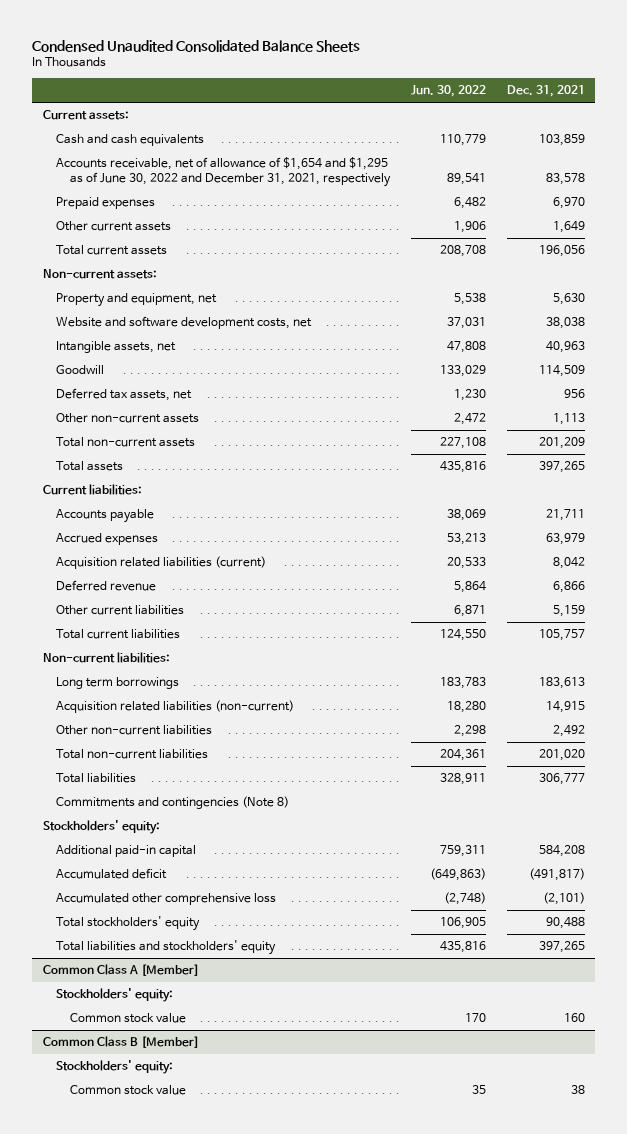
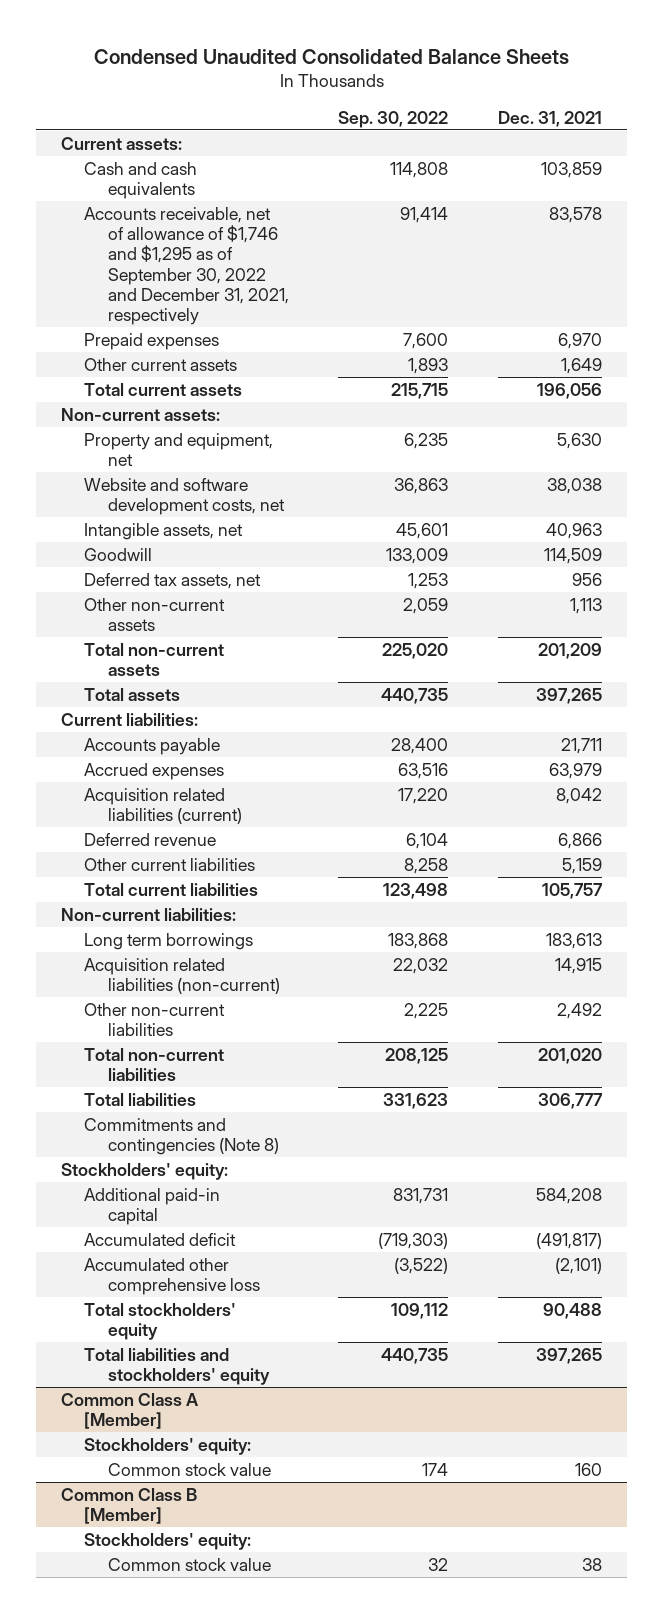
- | Jun. 30, 2022 | Dec. 31, 2021
+ | Sep. 30, 2022 | Dec. 31, 2021
- Accounts receivable, net of allowance of $1,654 and $1,295 as of June 30, 2022 and December 31, 2021, respectively | 89,541 | 83,578
+ Accounts receivable, net of allowance of $1,746 and $1,295 as of September 30, 2022 and December 31, 2021, respectively | 91,414 | 83,578

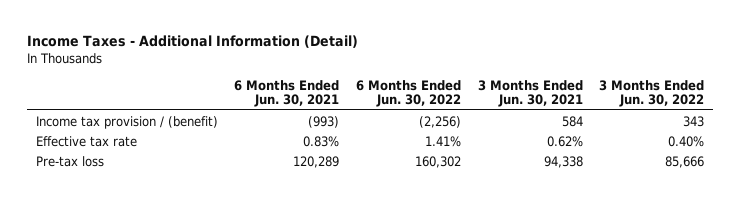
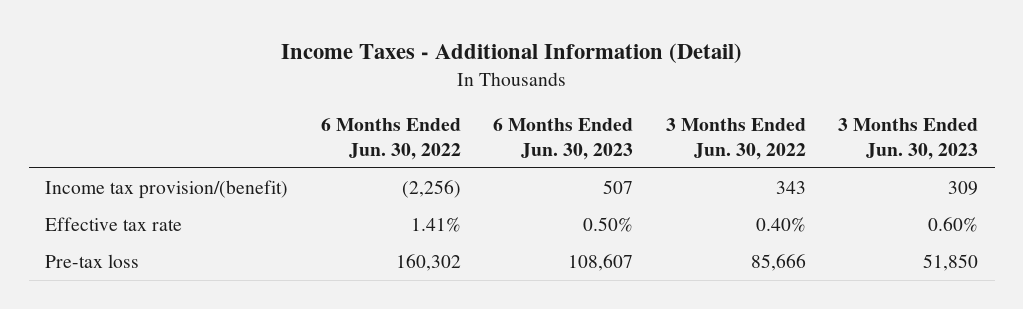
- | 6 Months Ended Jun. 30, 2021 | 6 Months Ended Jun. 30, 2022 | 3 Months Ended Jun. 30, 2021 | 3 Months Ended Jun. 30, 2022
+ | 6 Months Ended Jun. 30, 2022 | 6 Months Ended Jun. 30, 2023 | 3 Months Ended Jun. 30, 2022 | 3 Months Ended Jun. 30, 2023
- Income tax provision / (benefit) | (993) | (2,256) | 584 | 343
+ Income tax provision/(benefit) | (2,256) | 507 | 343 | 309

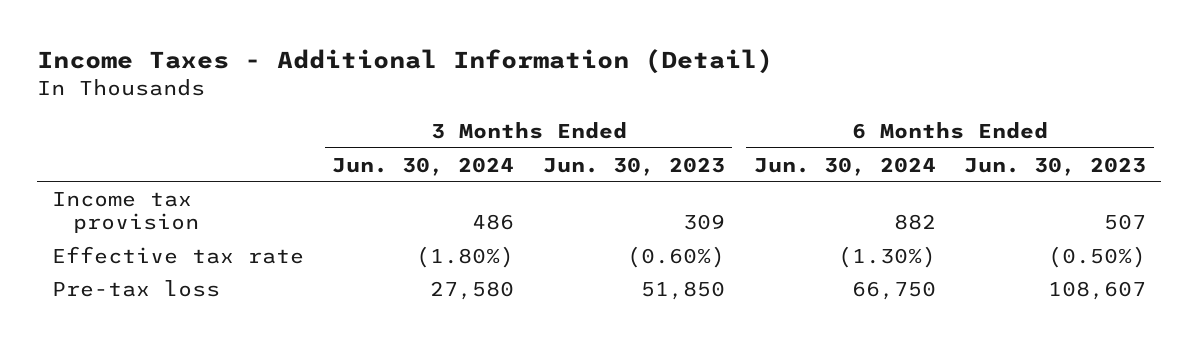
- | 6 Months Ended Jun. 30, 2022 | 6 Months Ended Jun. 30, 2023 | 3 Months Ended Jun. 30, 2022 | 3 Months Ended Jun. 30, 2023
+ | 3 Months Ended Jun. 30, 2024 | 3 Months Ended Jun. 30, 2023 | 6 Months Ended Jun. 30, 2024 | 6 Months Ended Jun. 30, 2023
- Income tax provision/(benefit) | (2,256) | 507 | 343 | 309
- Effective tax rate | 1.41% | 0.50% | 0.40% | 0.60%
+ Income tax provision | 486 | 309 | 882 | 507
+ Effective tax rate | (1.80%) | (0.60%) | (1.30%) | (0.50%)

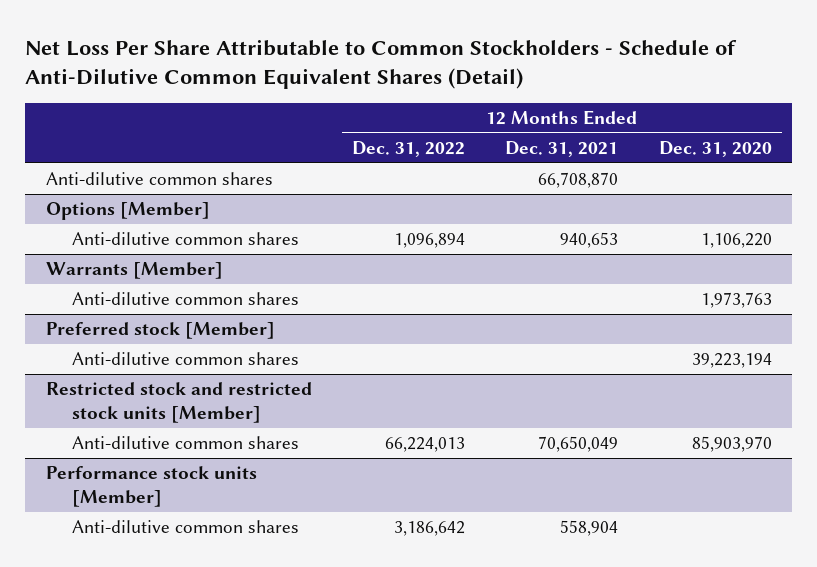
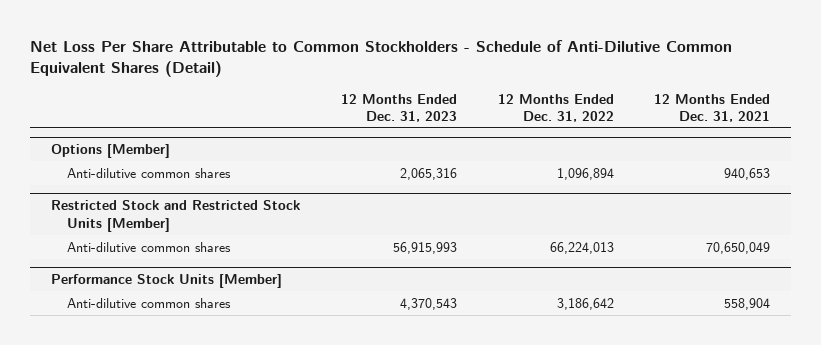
- | 12 Months Ended Dec. 31, 2022 | 12 Months Ended Dec. 31, 2021 | 12 Months Ended Dec. 31, 2020
+ | 12 Months Ended Dec. 31, 2023 | 12 Months Ended Dec. 31, 2022 | 12 Months Ended Dec. 31, 2021
- Anti-dilutive common shares | | 66,708,870 |
- Warrants [Member]
- Anti-dilutive common shares | | | 1,973,763
- Preferred stock [Member]
- Anti-dilutive common shares | | | 39,223,194
- Restricted stock and restricted stock units [Member]
+ Restricted Stock and Restricted Stock Units [Member]
- Performance stock units [Member]
+ Performance Stock Units [Member]

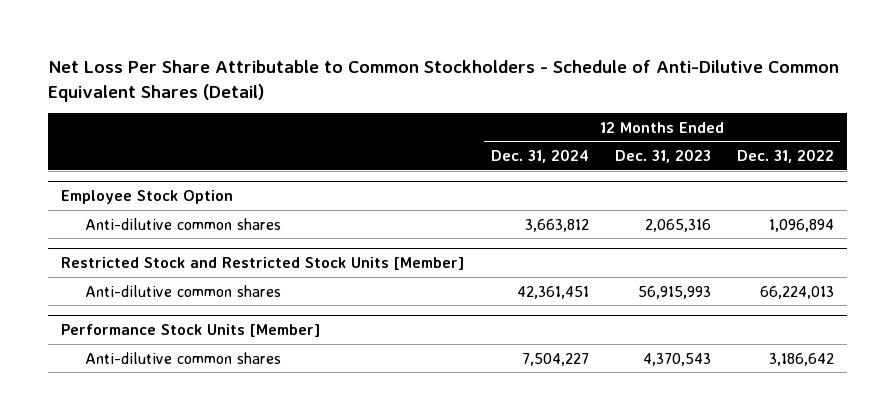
- | 12 Months Ended Dec. 31, 2023 | 12 Months Ended Dec. 31, 2022 | 12 Months Ended Dec. 31, 2021
+ | 12 Months Ended Dec. 31, 2024 | 12 Months Ended Dec. 31, 2023 | 12 Months Ended Dec. 31, 2022
- Options [Member]
+ Employee Stock Option

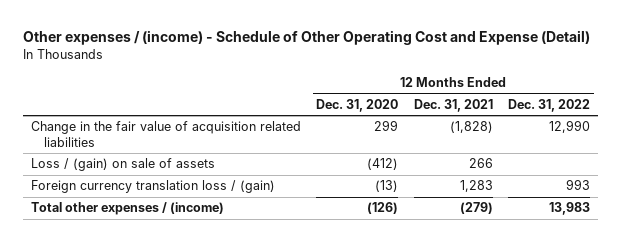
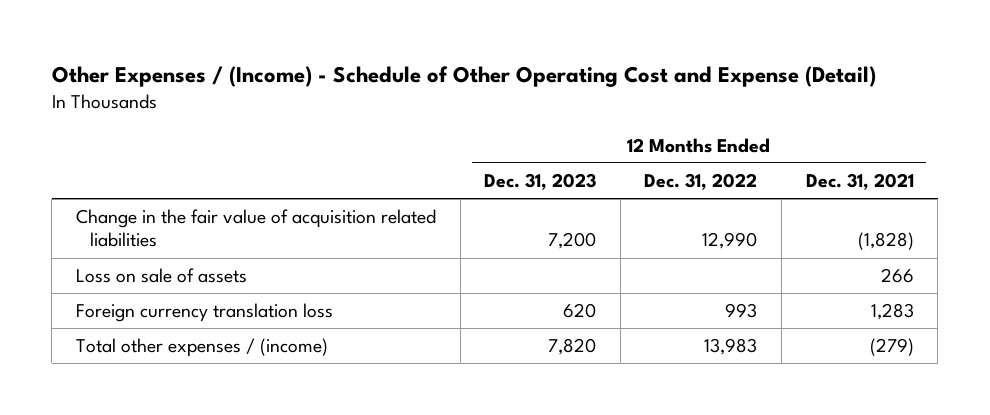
- Other expenses / (income) - Schedule of Other Operating Cost and Expense (Detail)
+ Other Expenses / (Income) - Schedule of Other Operating Cost and Expense (Detail)
- | 12 Months Ended Dec. 31, 2020 | 12 Months Ended Dec. 31, 2021 | 12 Months Ended Dec. 31, 2022
+ | 12 Months Ended Dec. 31, 2023 | 12 Months Ended Dec. 31, 2022 | 12 Months Ended Dec. 31, 2021
- Loss / (gain) on sale of assets | (412) | 266 |
- Foreign currency translation loss / (gain) | (13) | 1,283 | 993
+ Loss on sale of assets | | | 266
+ Foreign currency translation loss | 620 | 993 | 1,283

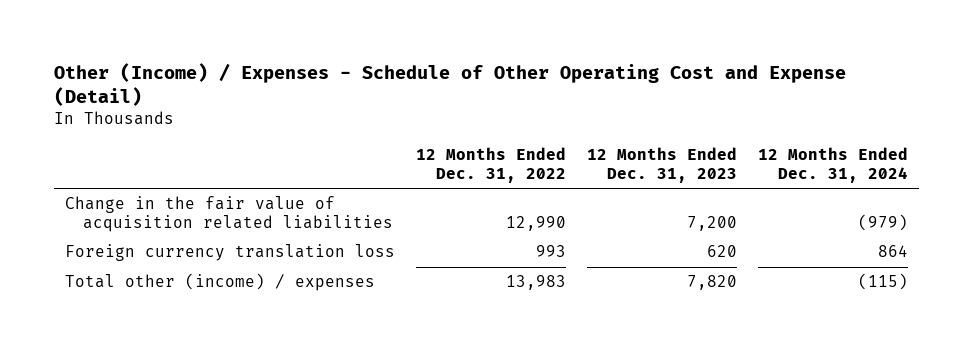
- Other Expenses / (Income) - Schedule of Other Operating Cost and Expense (Detail)
+ Other (Income) / Expenses - Schedule of Other Operating Cost and Expense (Detail)
- | 12 Months Ended Dec. 31, 2023 | 12 Months Ended Dec. 31, 2022 | 12 Months Ended Dec. 31, 2021
+ | 12 Months Ended Dec. 31, 2022 | 12 Months Ended Dec. 31, 2023 | 12 Months Ended Dec. 31, 2024
- Loss on sale of assets | | | 266
- Total other expenses / (income) | 7,820 | 13,983 | (279)
+ Total other (income) / expenses | 13,983 | 7,820 | (115)

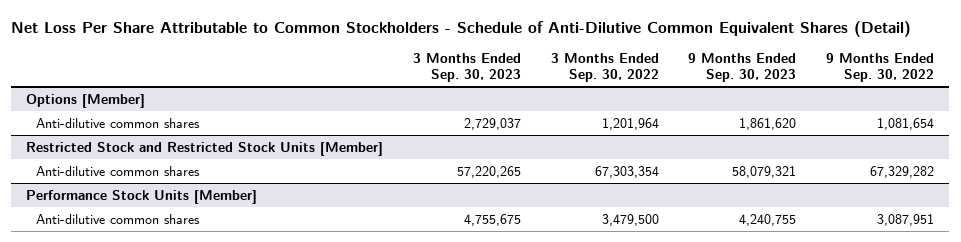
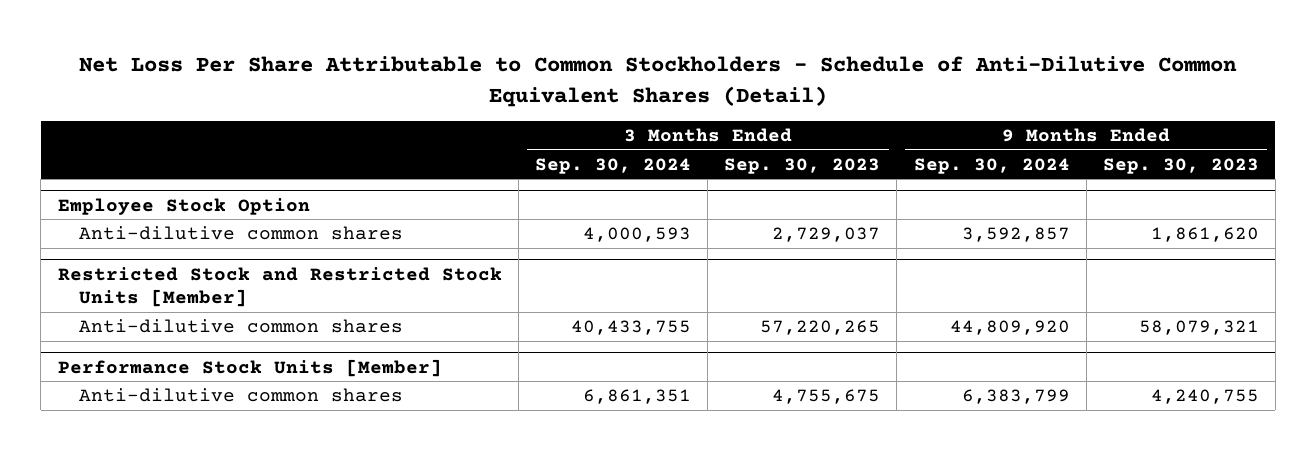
- | 3 Months Ended Sep. 30, 2023 | 3 Months Ended Sep. 30, 2022 | 9 Months Ended Sep. 30, 2023 | 9 Months Ended Sep. 30, 2022
+ | 3 Months Ended Sep. 30, 2024 | 3 Months Ended Sep. 30, 2023 | 9 Months Ended Sep. 30, 2024 | 9 Months Ended Sep. 30, 2023
- Options [Member]
+ Employee Stock Option

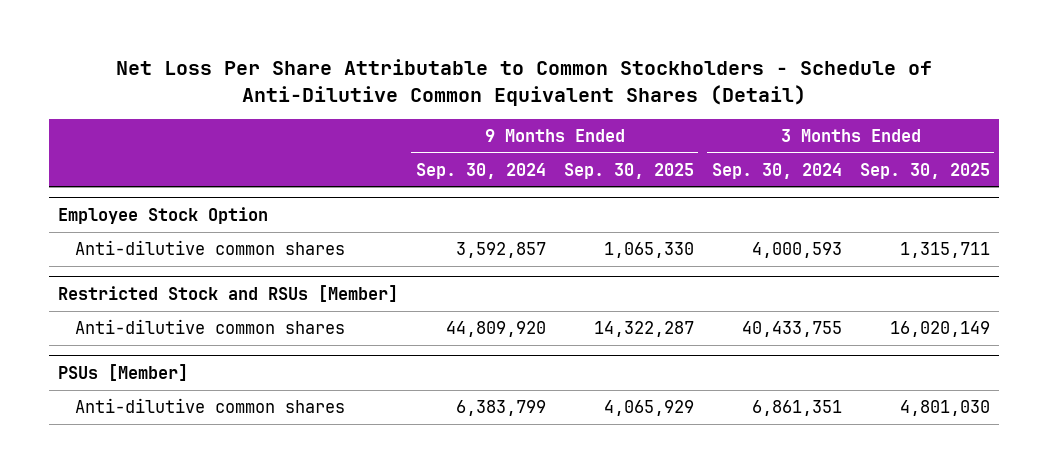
- | 3 Months Ended Sep. 30, 2024 | 3 Months Ended Sep. 30, 2023 | 9 Months Ended Sep. 30, 2024 | 9 Months Ended Sep. 30, 2023
+ | 9 Months Ended Sep. 30, 2024 | 9 Months Ended Sep. 30, 2025 | 3 Months Ended Sep. 30, 2024 | 3 Months Ended Sep. 30, 2025
- Restricted Stock and Restricted Stock Units [Member]
+ Restricted Stock and RSUs [Member]
- Performance Stock Units [Member]
+ PSUs [Member]

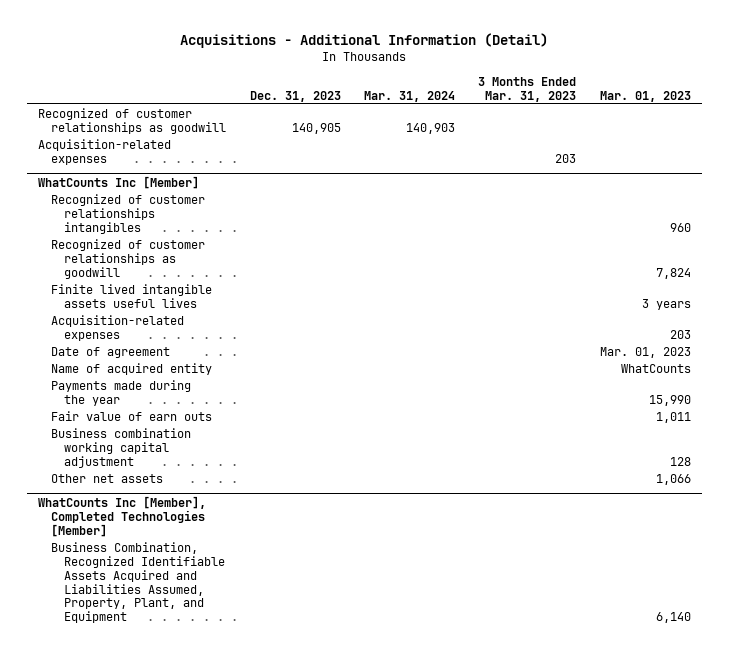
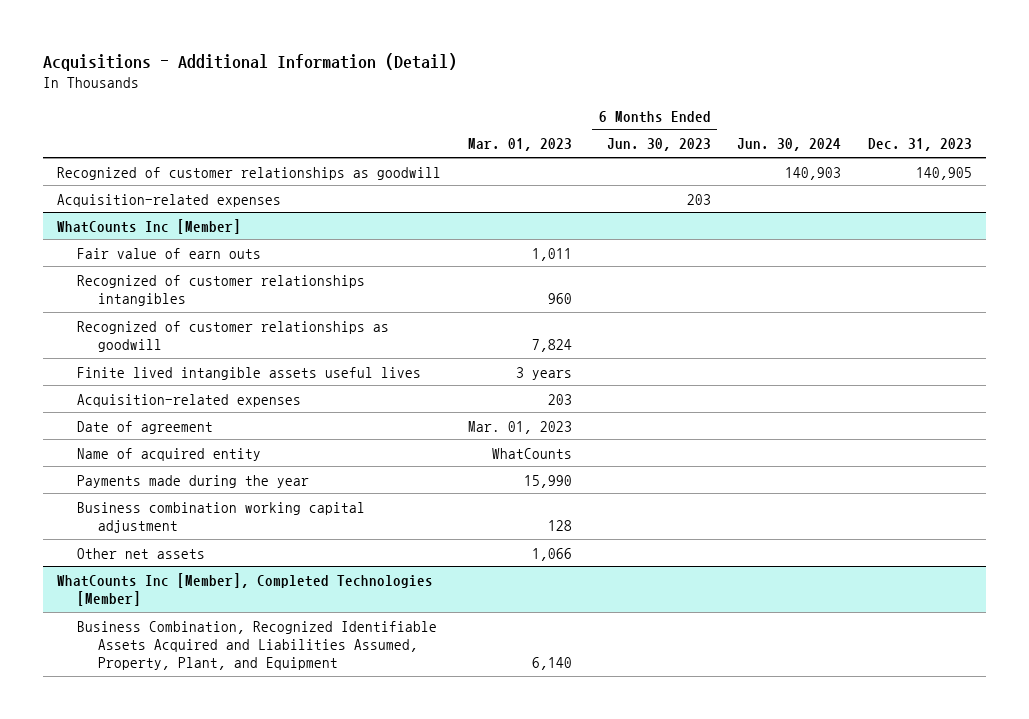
- | Dec. 31, 2023 | Mar. 31, 2024 | 3 Months Ended Mar. 31, 2023 | Mar. 01, 2023
+ | Mar. 01, 2023 | 6 Months Ended Jun. 30, 2023 | Jun. 30, 2024 | Dec. 31, 2023
@ WhatCounts Inc [Member]
moved up: Fair value of earn outs | 1,011 | | |

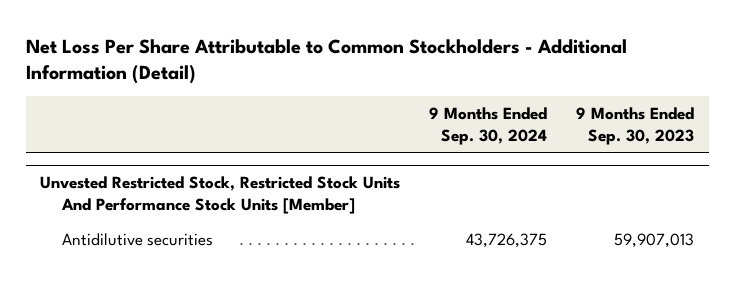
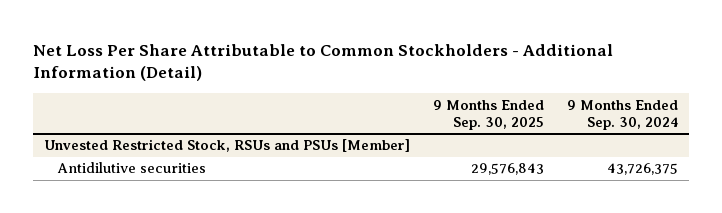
- | 9 Months Ended Sep. 30, 2024 | 9 Months Ended Sep. 30, 2023
+ | 9 Months Ended Sep. 30, 2025 | 9 Months Ended Sep. 30, 2024
- Unvested Restricted Stock, Restricted Stock Units And Performance Stock Units [Member]
+ Unvested Restricted Stock, RSUs and PSUs [Member]

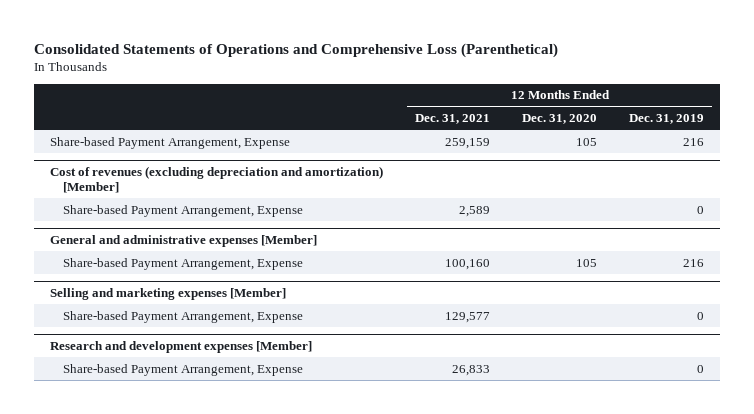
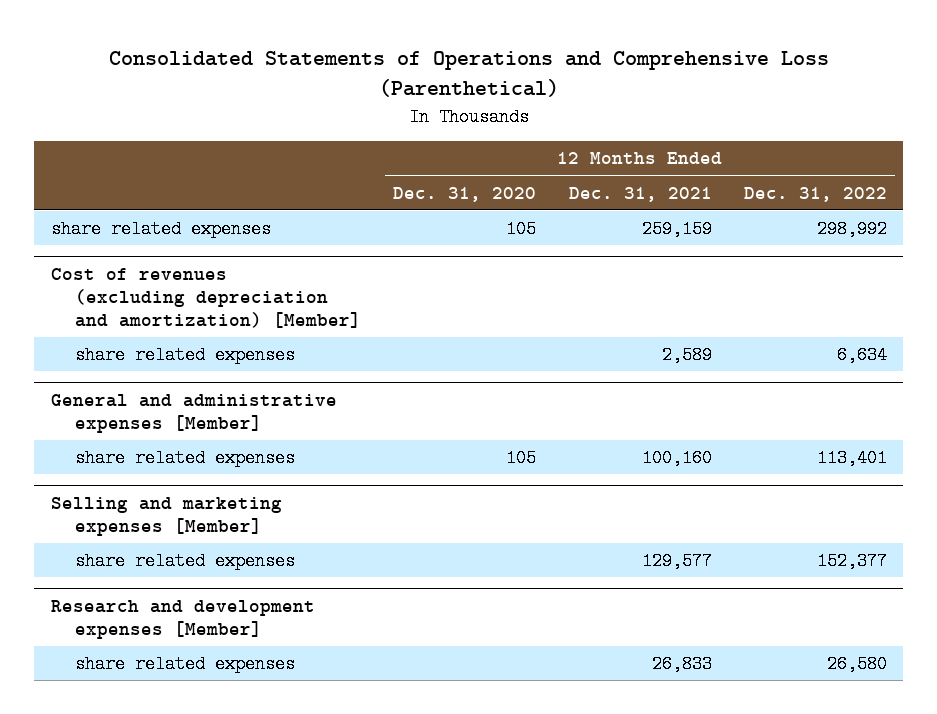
- | 12 Months Ended Dec. 31, 2021 | 12 Months Ended Dec. 31, 2020 | 12 Months Ended Dec. 31, 2019
+ | 12 Months Ended Dec. 31, 2020 | 12 Months Ended Dec. 31, 2021 | 12 Months Ended Dec. 31, 2022
- Share-based Payment Arrangement, Expense | 259,159 | 105 | 216
+ share related expenses | 105 | 259,159 | 298,992
@ Cost of revenues (excluding depreciation and amortization) [Member]
- Share-based Payment Arrangement, Expense | 2,589 | | 0
+ share related expenses | | 2,589 | 6,634
@ General and administrative expenses [Member]
- Share-based Payment Arrangement, Expense | 100,160 | 105 | 216
+ share related expenses | 105 | 100,160 | 113,401
@ Selling and marketing expenses [Member]
- Share-based Payment Arrangement, Expense | 129,577 | | 0
+ share related expenses | | 129,577 | 152,377
@ Research and development expenses [Member]
- Share-based Payment Arrangement, Expense | 26,833 | | 0
+ share related expenses | | 26,833 | 26,580

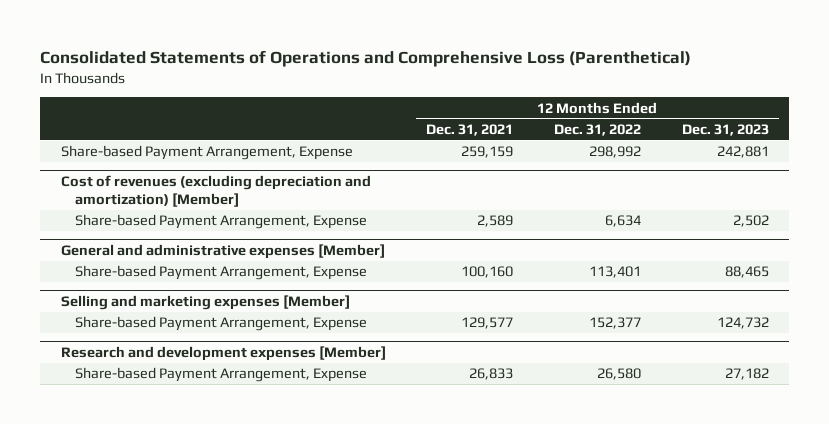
- | 12 Months Ended Dec. 31, 2020 | 12 Months Ended Dec. 31, 2021 | 12 Months Ended Dec. 31, 2022
+ | 12 Months Ended Dec. 31, 2021 | 12 Months Ended Dec. 31, 2022 | 12 Months Ended Dec. 31, 2023
- share related expenses | 105 | 259,159 | 298,992
+ Share-based Payment Arrangement, Expense | 259,159 | 298,992 | 242,881
@ Cost of revenues (excluding depreciation and amortization) [Member]
- share related expenses | | 2,589 | 6,634
+ Share-based Payment Arrangement, Expense | 2,589 | 6,634 | 2,502
@ General and administrative expenses [Member]
- share related expenses | 105 | 100,160 | 113,401
+ Share-based Payment Arrangement, Expense | 100,160 | 113,401 | 88,465
@ Selling and marketing expenses [Member]
- share related expenses | | 129,577 | 152,377
+ Share-based Payment Arrangement, Expense | 129,577 | 152,377 | 124,732
@ Research and development expenses [Member]
- share related expenses | | 26,833 | 26,580
+ Share-based Payment Arrangement, Expense | 26,833 | 26,580 | 27,182

